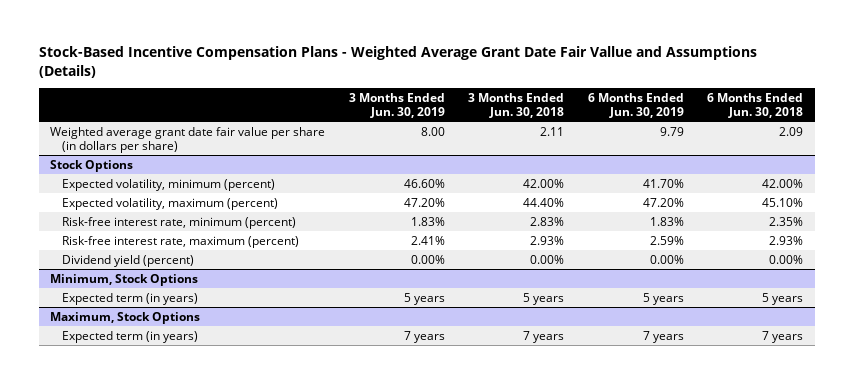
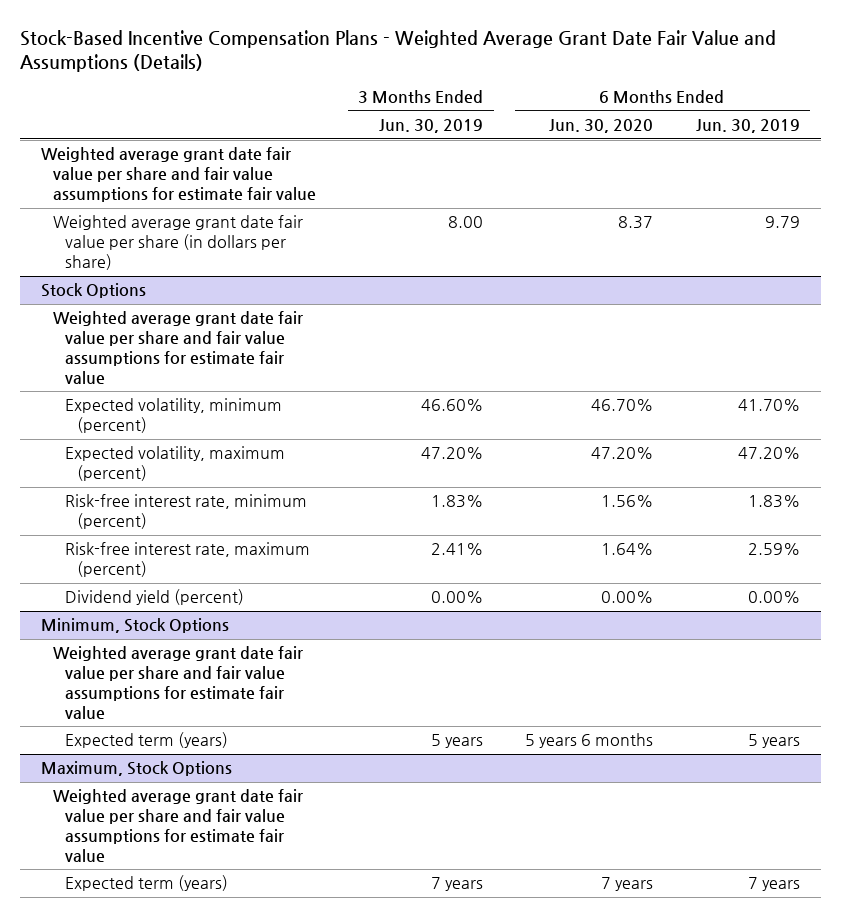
- Stock-Based Incentive Compensation Plans - Weighted Average Grant Date Fair Vallue and Assumptions (Details)
+ Stock-Based Incentive Compensation Plans - Weighted Average Grant Date Fair Value and Assumptions (Details)
- | 3 Months Ended Jun. 30, 2019 | 3 Months Ended Jun. 30, 2018 | 6 Months Ended Jun. 30, 2019 | 6 Months Ended Jun. 30, 2018
+ | 3 Months Ended Jun. 30, 2019 | 6 Months Ended Jun. 30, 2020 | 6 Months Ended Jun. 30, 2019
+ Weighted average grant date fair value per share and fair value assumptions for estimate fair value
@ Stock Options
+ Weighted average grant date fair value per share and fair value assumptions for estimate fair value
@ Minimum, Stock Options
- Expected term (in years) | 5 years | 5 years | 5 years | 5 years
+ Weighted average grant date fair value per share and fair value assumptions for estimate fair value
+ Expected term (years) | 5 years | 5 years 6 months | 5 years
@ Maximum, Stock Options
- Expected term (in years) | 7 years | 7 years | 7 years | 7 years
+ Weighted average grant date fair value per share and fair value assumptions for estimate fair value
+ Expected term (years) | 7 years | 7 years | 7 years

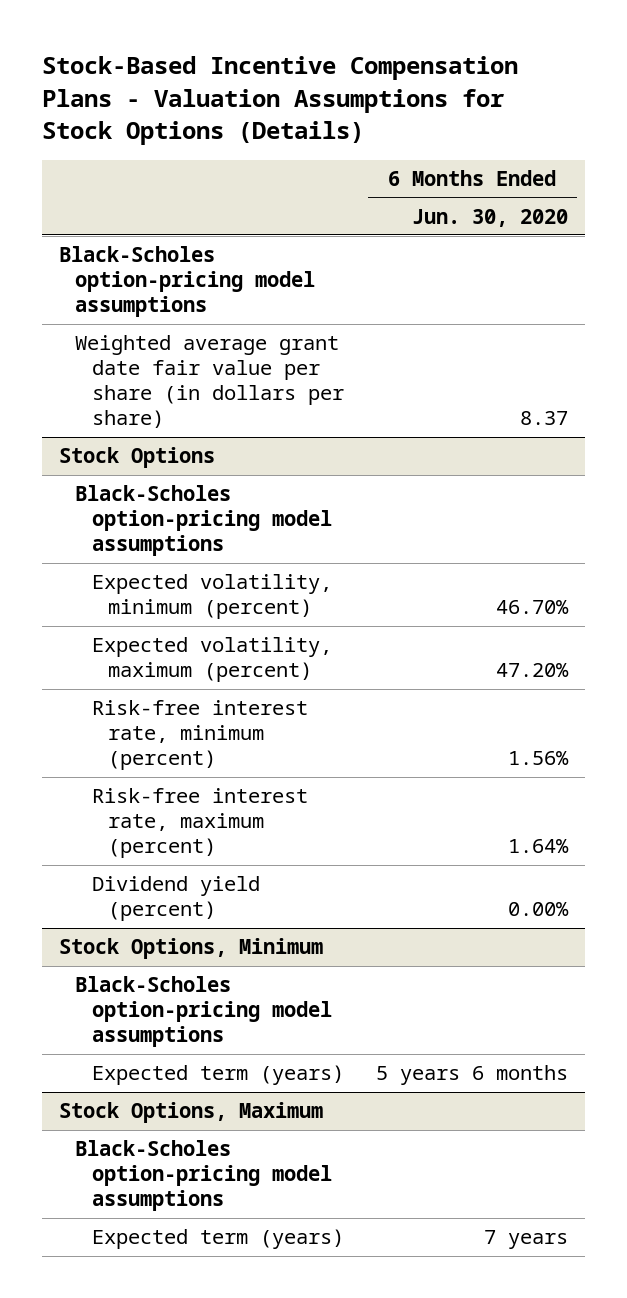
- Stock-Based Incentive Compensation Plans - Weighted Average Grant Date Fair Value and Assumptions (Details)
+ Stock-Based Incentive Compensation Plans - Valuation Assumptions for Stock Options (Details)
- | 3 Months Ended Jun. 30, 2019 | 6 Months Ended Jun. 30, 2020 | 6 Months Ended Jun. 30, 2019
+ | 6 Months Ended Jun. 30, 2020
- Weighted average grant date fair value per share and fair value assumptions for estimate fair value
+ Black-Scholes option-pricing model assumptions
@ Stock Options
- Weighted average grant date fair value per share and fair value assumptions for estimate fair value
+ Black-Scholes option-pricing model assumptions
- Minimum, Stock Options
- Weighted average grant date fair value per share and fair value assumptions for estimate fair value
+ Stock Options, Minimum
+ Black-Scholes option-pricing model assumptions
- Maximum, Stock Options
- Weighted average grant date fair value per share and fair value assumptions for estimate fair value
+ Stock Options, Maximum
+ Black-Scholes option-pricing model assumptions

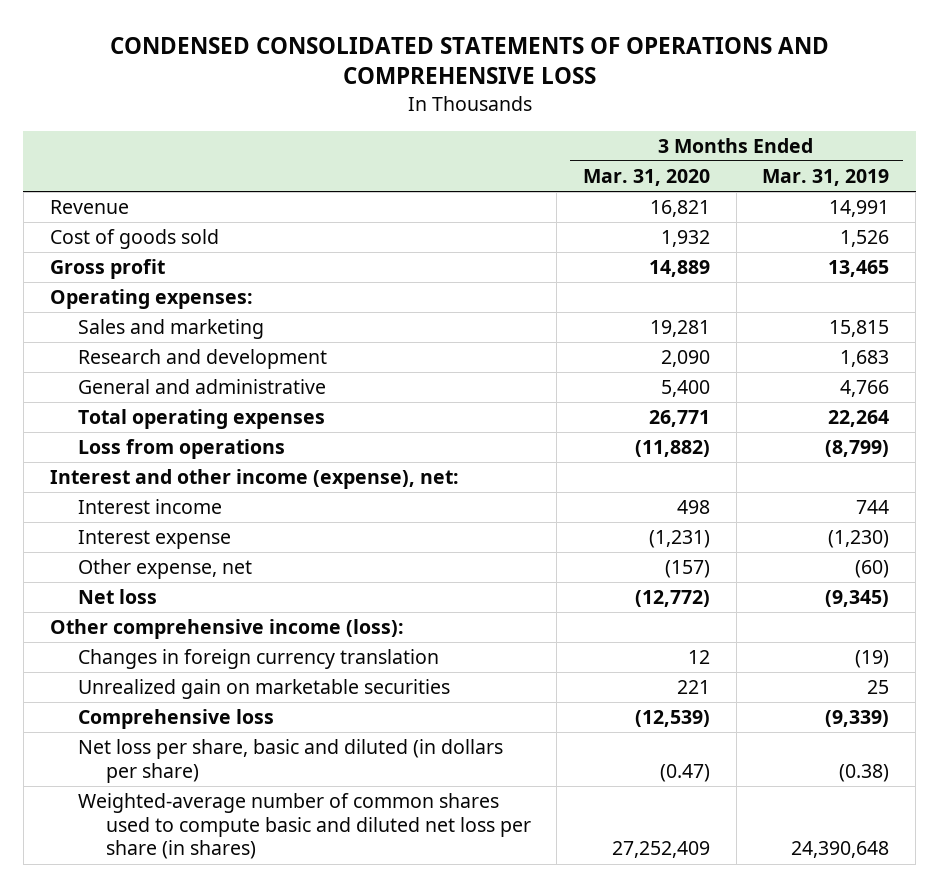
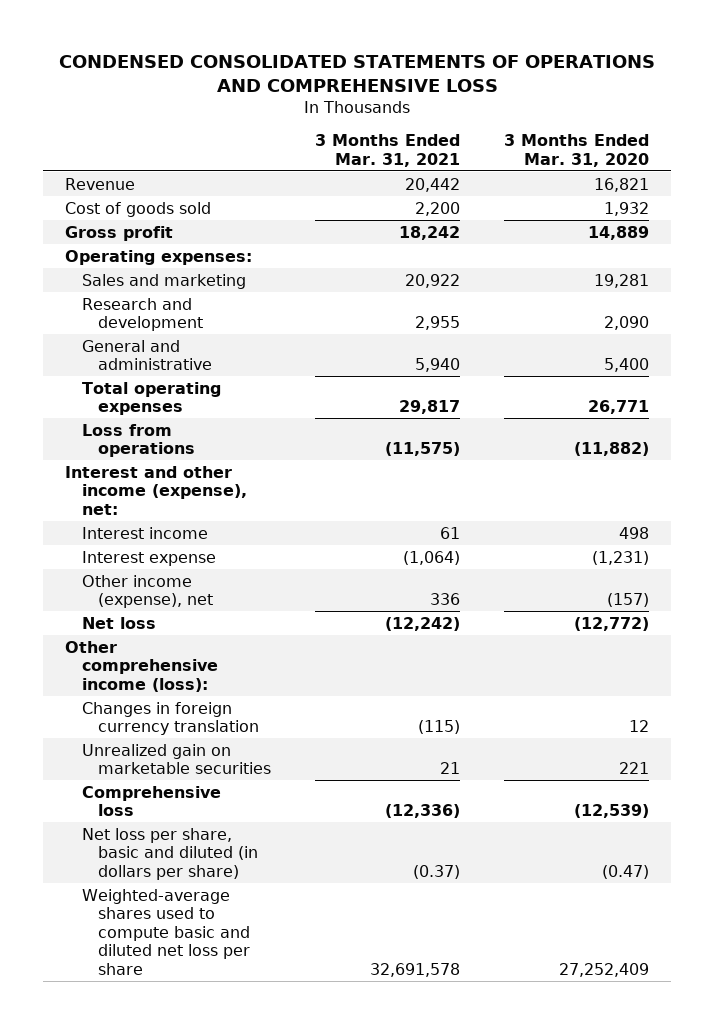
- | 3 Months Ended Mar. 31, 2020 | 3 Months Ended Mar. 31, 2019
+ | 3 Months Ended Mar. 31, 2021 | 3 Months Ended Mar. 31, 2020
- Other expense, net | (157) | (60)
+ Other income (expense), net | 336 | (157)
- Weighted-average number of common shares used to compute basic and diluted net loss per share (in shares) | 27,252,409 | 24,390,648
+ Weighted-average shares used to compute basic and diluted net loss per share | 32,691,578 | 27,252,409

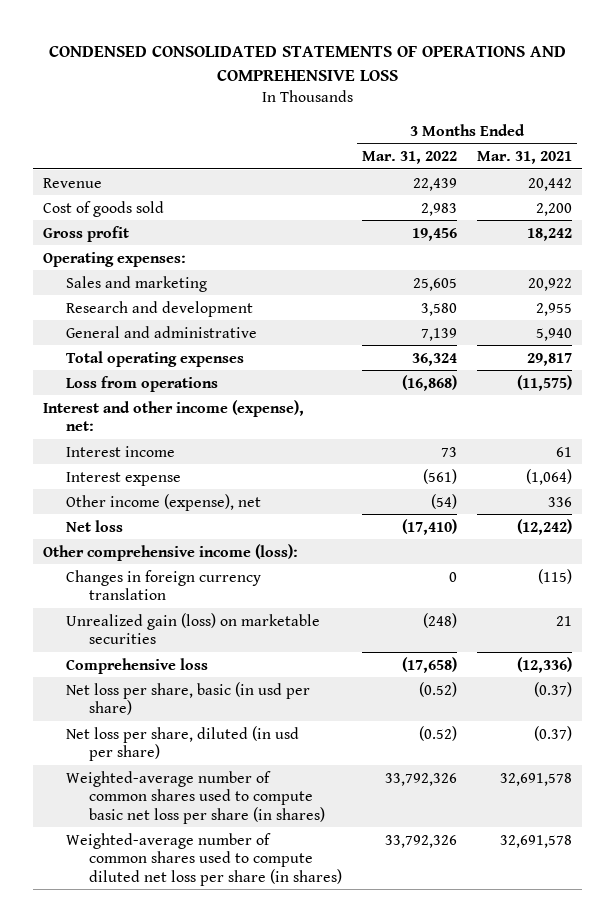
- | 3 Months Ended Mar. 31, 2021 | 3 Months Ended Mar. 31, 2020
+ | 3 Months Ended Mar. 31, 2022 | 3 Months Ended Mar. 31, 2021
- Unrealized gain on marketable securities | 21 | 221
+ Unrealized gain (loss) on marketable securities | (248) | 21
- Net loss per share, basic and diluted (in dollars per share) | (0.37) | (0.47)
- Weighted-average shares used to compute basic and diluted net loss per share | 32,691,578 | 27,252,409
+ Net loss per share, basic (in usd per share) | (0.52) | (0.37)
+ Net loss per share, diluted (in usd per share) | (0.52) | (0.37)
+ Weighted-average number of common shares used to compute basic net loss per share (in shares) | 33,792,326 | 32,691,578
+ Weighted-average number of common shares used to compute diluted net loss per share (in shares) | 33,792,326 | 32,691,578

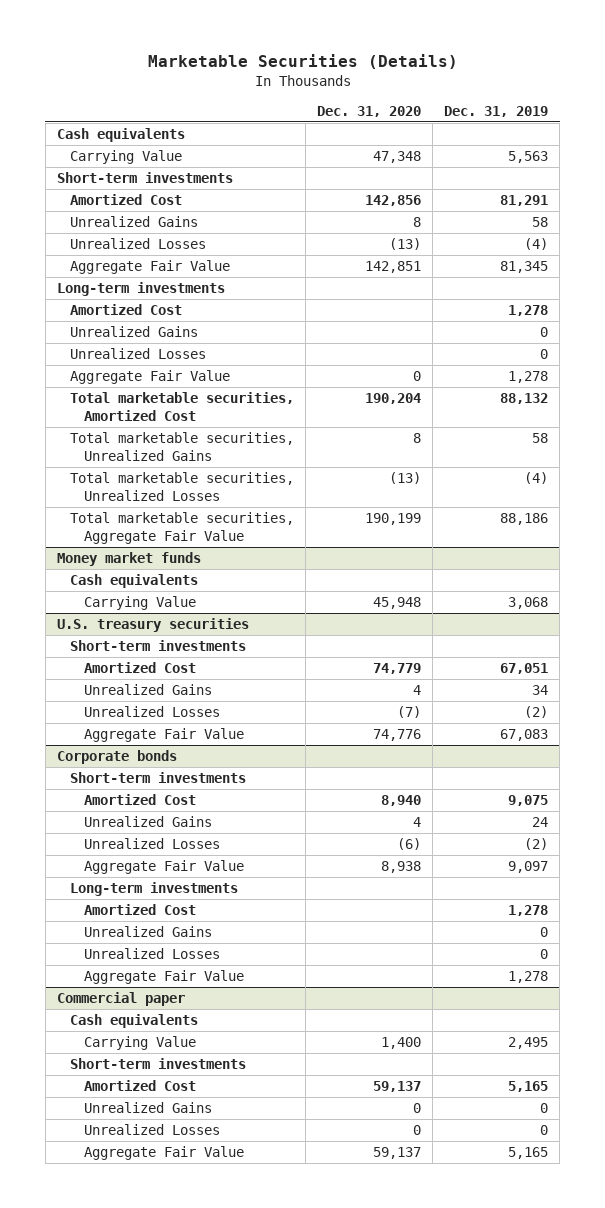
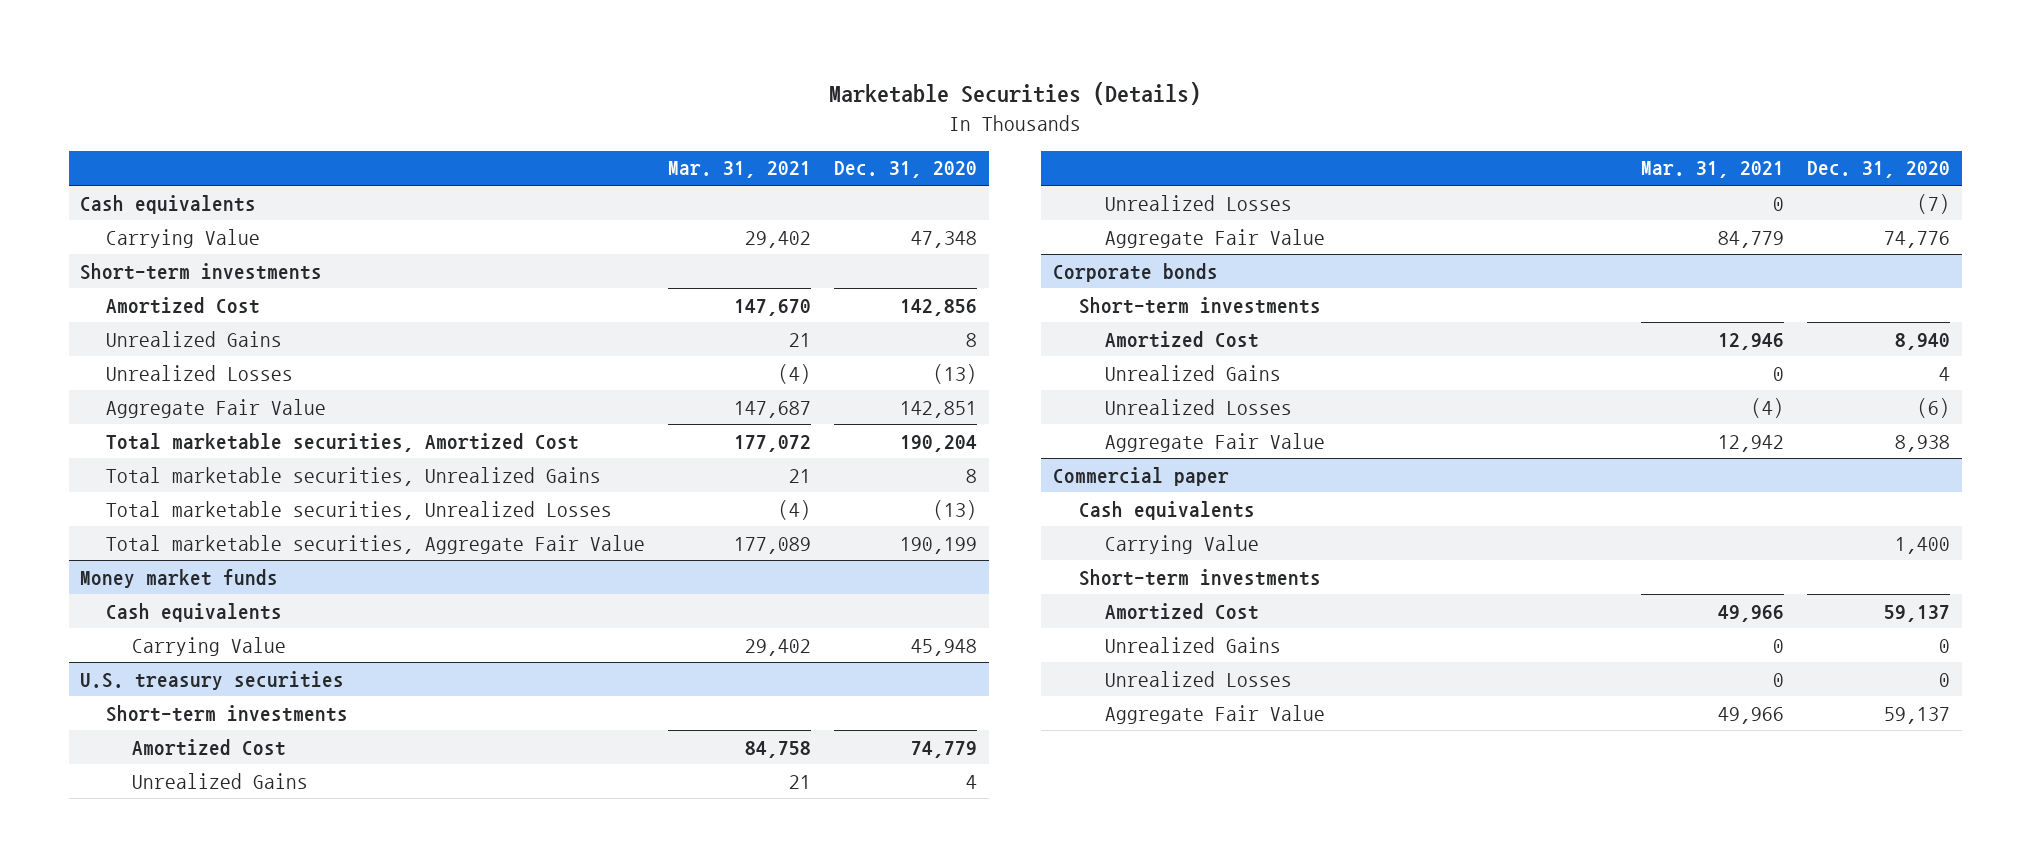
- | Dec. 31, 2020 | Dec. 31, 2019
+ | Mar. 31, 2021 | Dec. 31, 2020
- Long-term investments
- Amortized Cost | | 1,278
- Unrealized Gains | | 0
- Unrealized Losses | | 0
- Aggregate Fair Value | 0 | 1,278
@ Corporate bonds
- Long-term investments
- Amortized Cost | | 1,278
- Unrealized Gains | | 0
- Unrealized Losses | | 0
- Aggregate Fair Value | | 1,278

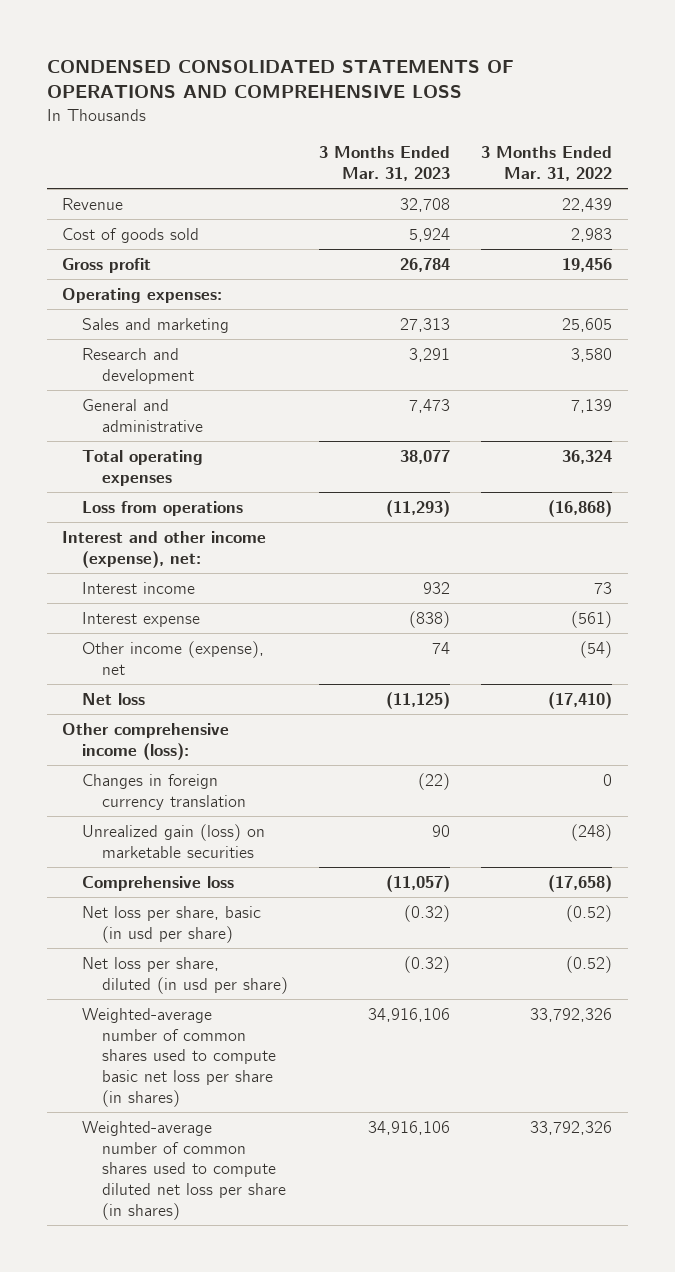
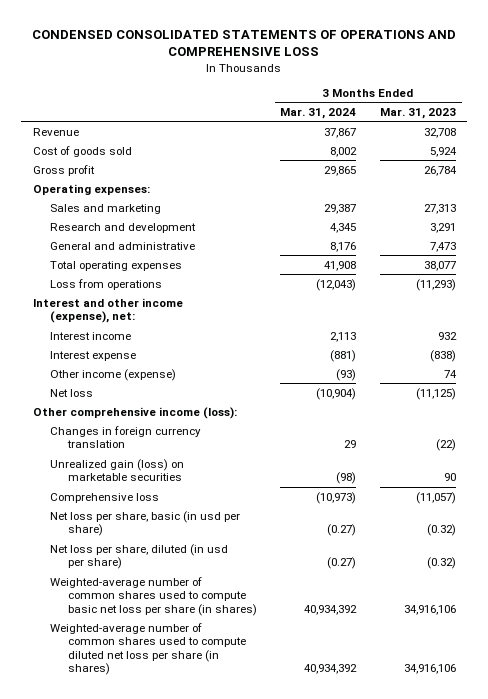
- | 3 Months Ended Mar. 31, 2023 | 3 Months Ended Mar. 31, 2022
+ | 3 Months Ended Mar. 31, 2024 | 3 Months Ended Mar. 31, 2023
- Other income (expense), net | 74 | (54)
+ Other income (expense) | (93) | 74

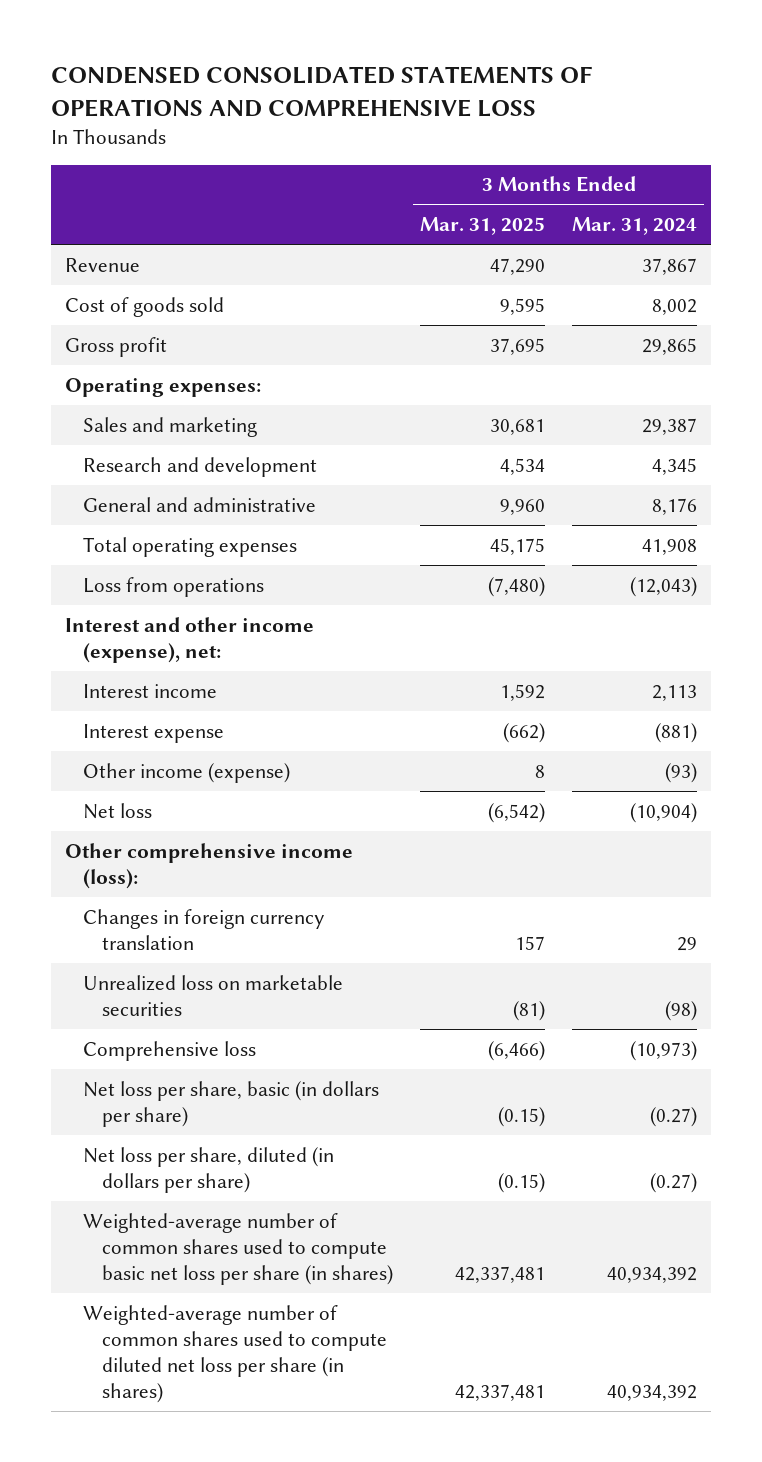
- | 3 Months Ended Mar. 31, 2024 | 3 Months Ended Mar. 31, 2023
+ | 3 Months Ended Mar. 31, 2025 | 3 Months Ended Mar. 31, 2024
- Unrealized gain (loss) on marketable securities | (98) | 90
+ Unrealized loss on marketable securities | (81) | (98)
- Net loss per share, basic (in usd per share) | (0.27) | (0.32)
- Net loss per share, diluted (in usd per share) | (0.27) | (0.32)
+ Net loss per share, basic (in dollars per share) | (0.15) | (0.27)
+ Net loss per share, diluted (in dollars per share) | (0.15) | (0.27)

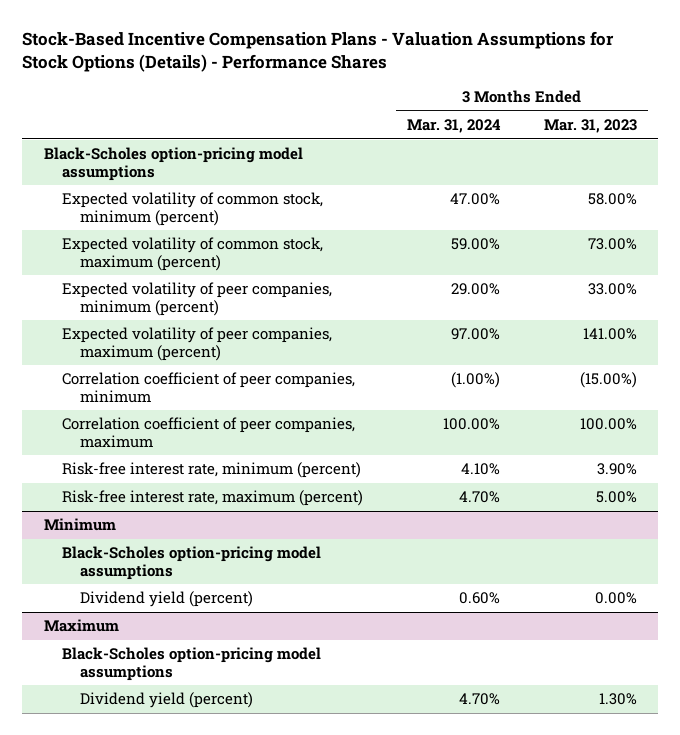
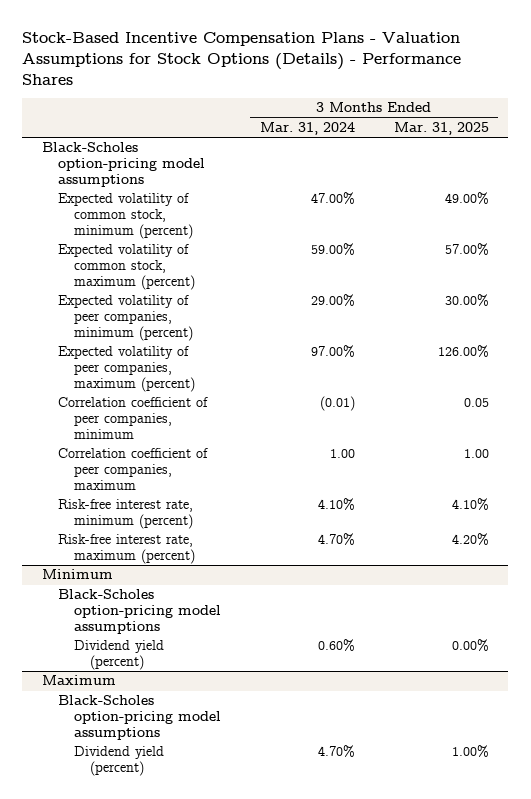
- | 3 Months Ended Mar. 31, 2024 | 3 Months Ended Mar. 31, 2023
+ | 3 Months Ended Mar. 31, 2024 | 3 Months Ended Mar. 31, 2025
- Correlation coefficient of peer companies, minimum | (1.00%) | (15.00%)
- Correlation coefficient of peer companies, maximum | 100.00% | 100.00%
+ Correlation coefficient of peer companies, minimum | (0.01) | 0.05
+ Correlation coefficient of peer companies, maximum | 1.00 | 1.00

